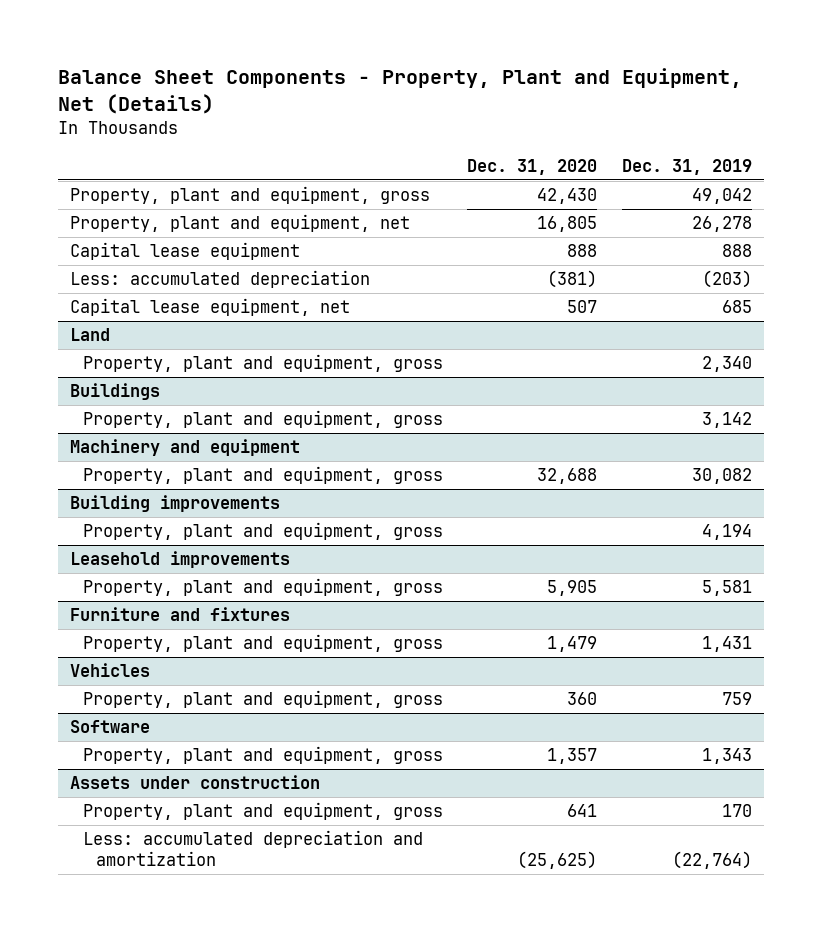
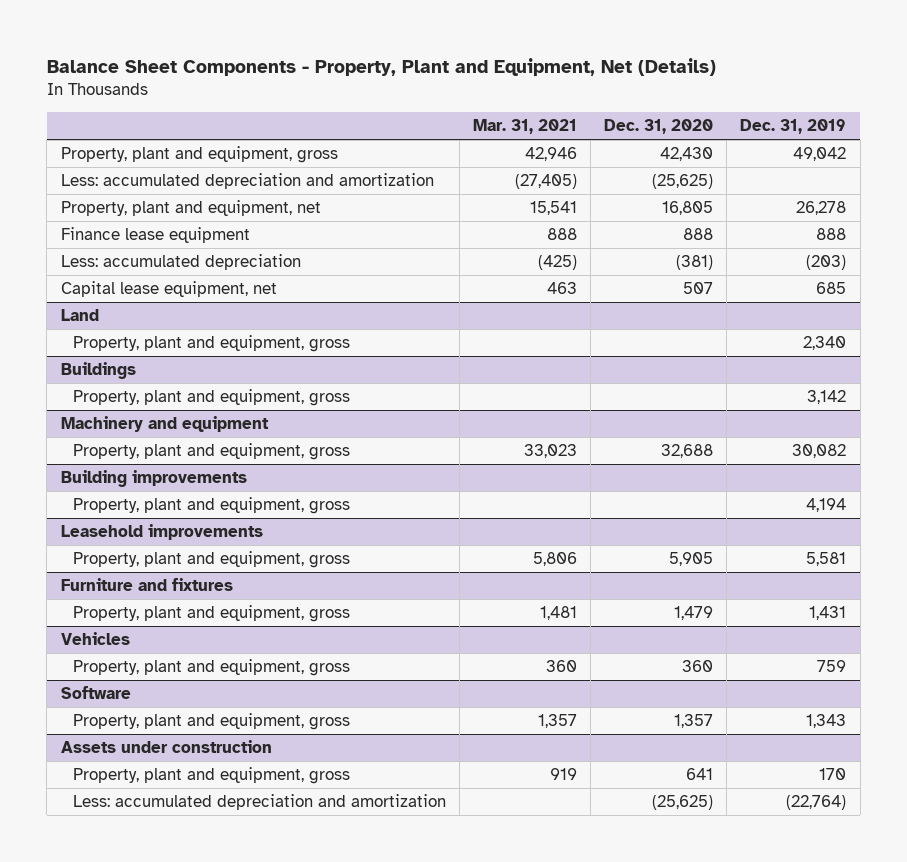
- | Dec. 31, 2020 | Dec. 31, 2019
+ | Mar. 31, 2021 | Dec. 31, 2020 | Dec. 31, 2019
+ Less: accumulated depreciation and amortization | (27,405) | (25,625) |
- Capital lease equipment | 888 | 888
+ Finance lease equipment | 888 | 888 | 888

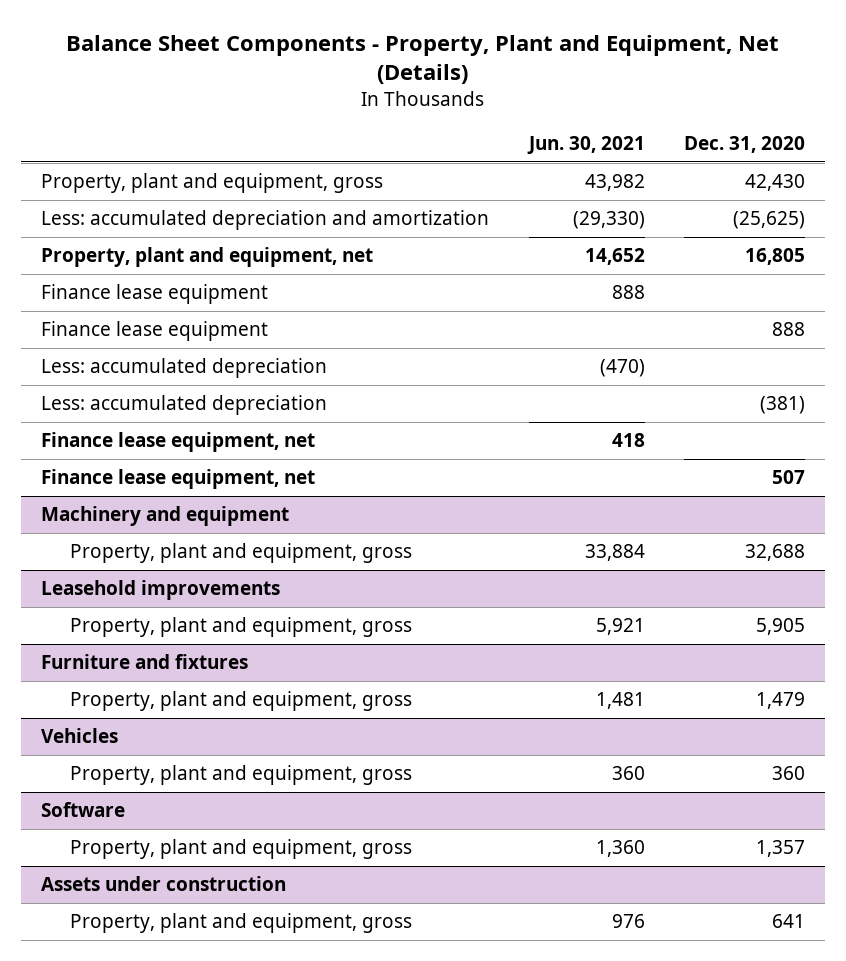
- | Mar. 31, 2021 | Dec. 31, 2020 | Dec. 31, 2019
+ | Jun. 30, 2021 | Dec. 31, 2020
+ Finance lease equipment | 888 |
+ Less: accumulated depreciation | (470) |
- Capital lease equipment, net | 463 | 507 | 685
- Land
- Property, plant and equipment, gross | | | 2,340
- Buildings
- Property, plant and equipment, gross | | | 3,142
+ Finance lease equipment, net | 418 |
+ Finance lease equipment, net | | 507
- Building improvements
- Property, plant and equipment, gross | | | 4,194
@ Assets under construction
- Less: accumulated depreciation and amortization | | (25,625) | (22,764)

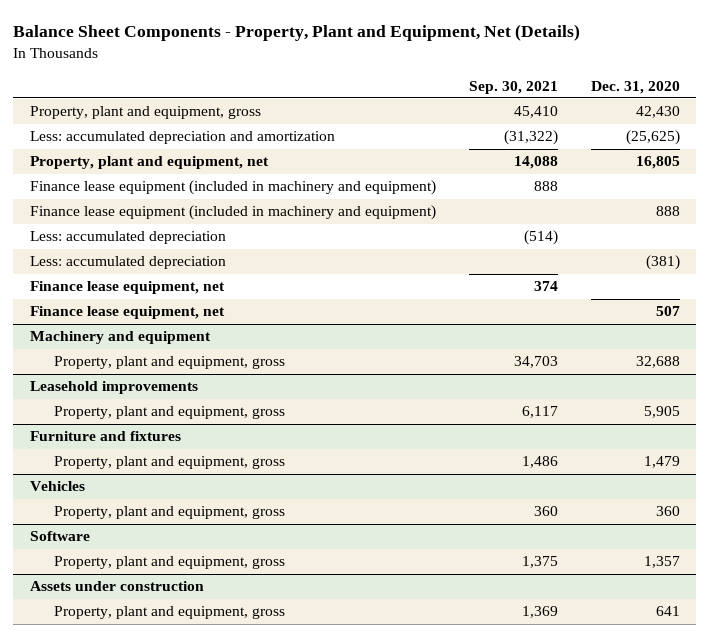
- | Jun. 30, 2021 | Dec. 31, 2020
+ | Sep. 30, 2021 | Dec. 31, 2020
- Finance lease equipment | 888 |
- Finance lease equipment | | 888
+ Finance lease equipment (included in machinery and equipment) | 888 |
+ Finance lease equipment (included in machinery and equipment) | | 888

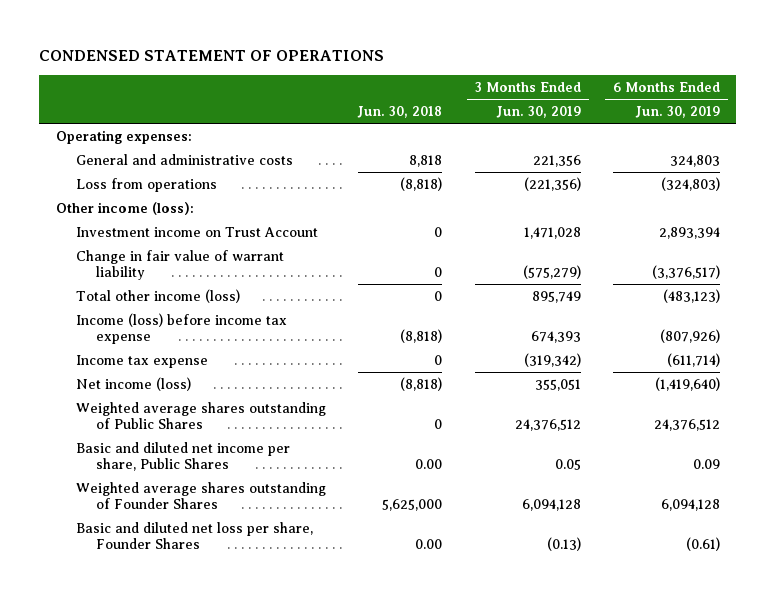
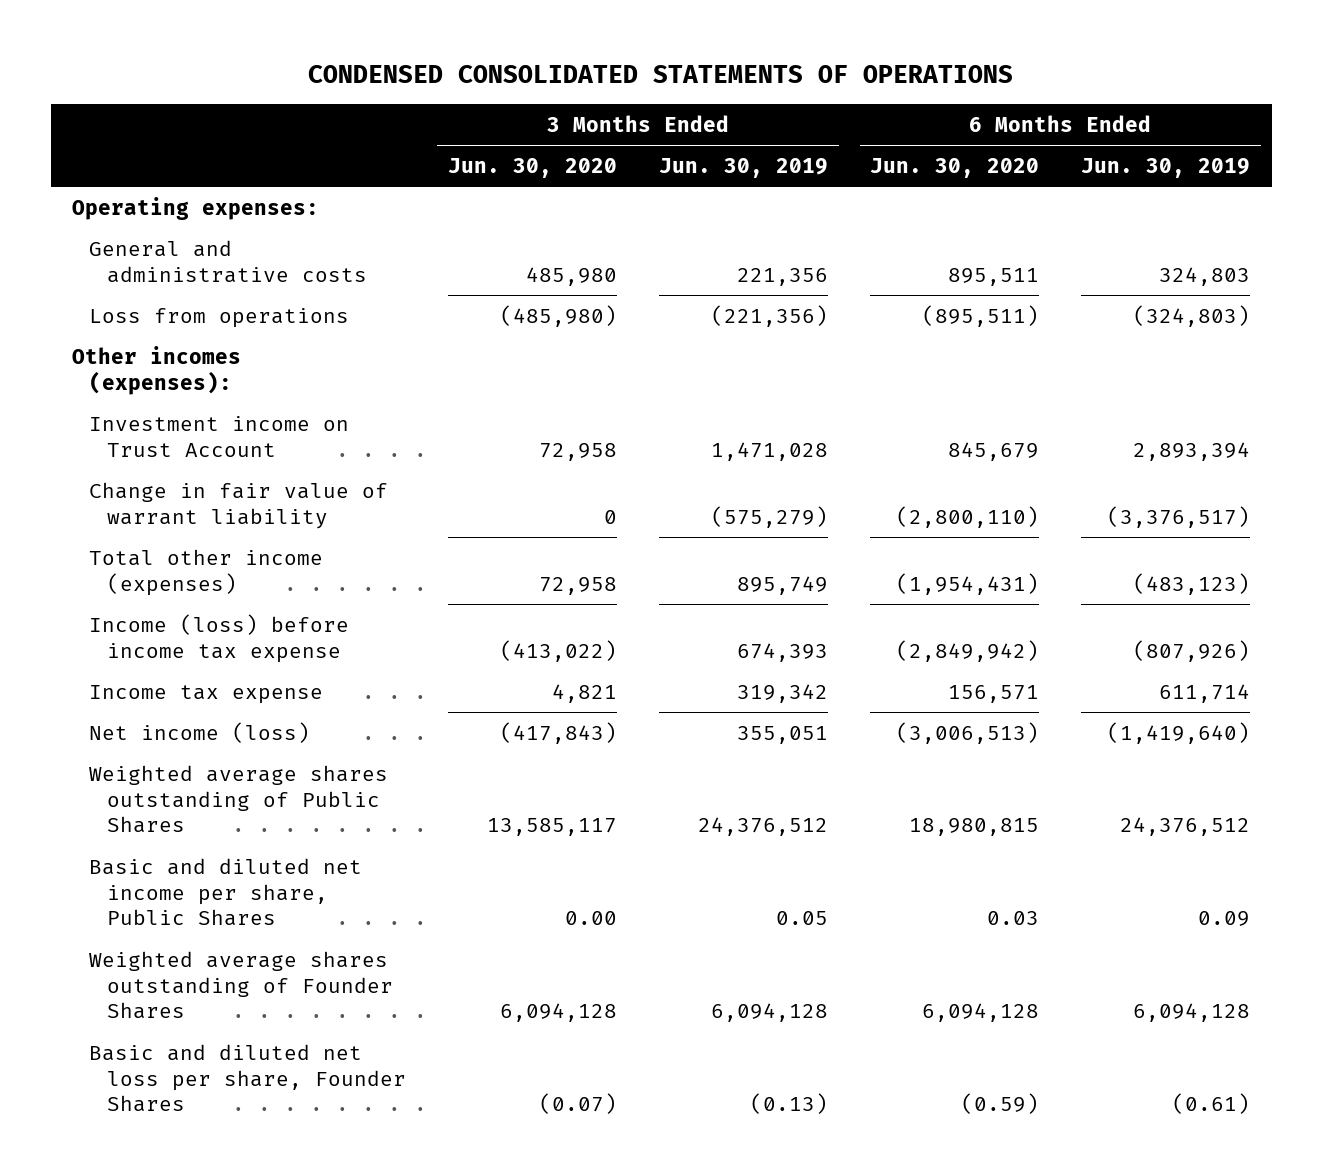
- CONDENSED STATEMENT OF OPERATIONS
+ CONDENSED CONSOLIDATED STATEMENTS OF OPERATIONS
- | Jun. 30, 2018 | 3 Months Ended Jun. 30, 2019 | 6 Months Ended Jun. 30, 2019
+ | 3 Months Ended Jun. 30, 2020 | 3 Months Ended Jun. 30, 2019 | 6 Months Ended Jun. 30, 2020 | 6 Months Ended Jun. 30, 2019
- Other income (loss):
+ Other incomes (expenses):
- Total other income (loss) | 0 | 895,749 | (483,123)
+ Total other income (expenses) | 72,958 | 895,749 | (1,954,431) | (483,123)
- Income tax expense | 0 | (319,342) | (611,714)
+ Income tax expense | 4,821 | 319,342 | 156,571 | 611,714

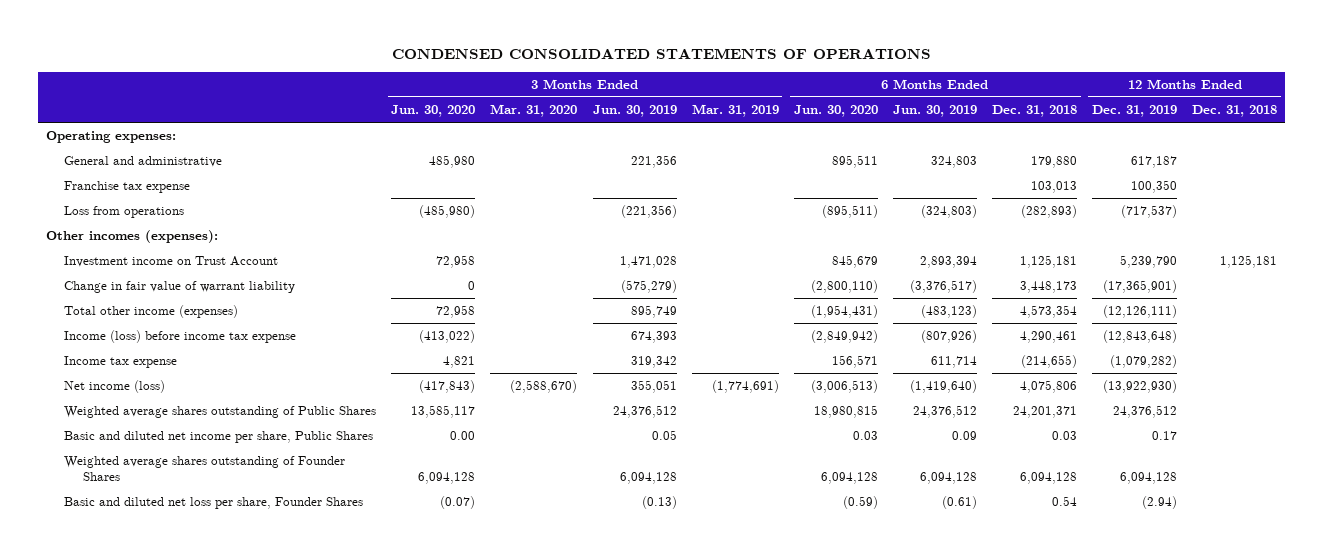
- | 3 Months Ended Jun. 30, 2020 | 3 Months Ended Jun. 30, 2019 | 6 Months Ended Jun. 30, 2020 | 6 Months Ended Jun. 30, 2019
+ | 3 Months Ended Jun. 30, 2020 | 3 Months Ended Mar. 31, 2020 | 3 Months Ended Jun. 30, 2019 | 3 Months Ended Mar. 31, 2019 | 6 Months Ended Jun. 30, 2020 | 6 Months Ended Jun. 30, 2019 | 6 Months Ended Dec. 31, 2018 | 12 Months Ended Dec. 31, 2019 | 12 Months Ended Dec. 31, 2018
- General and administrative costs | 485,980 | 221,356 | 895,511 | 324,803
+ General and administrative | 485,980 | | 221,356 | | 895,511 | 324,803 | 179,880 | 617,187 |
+ Franchise tax expense | | | | | | | 103,013 | 100,350 |

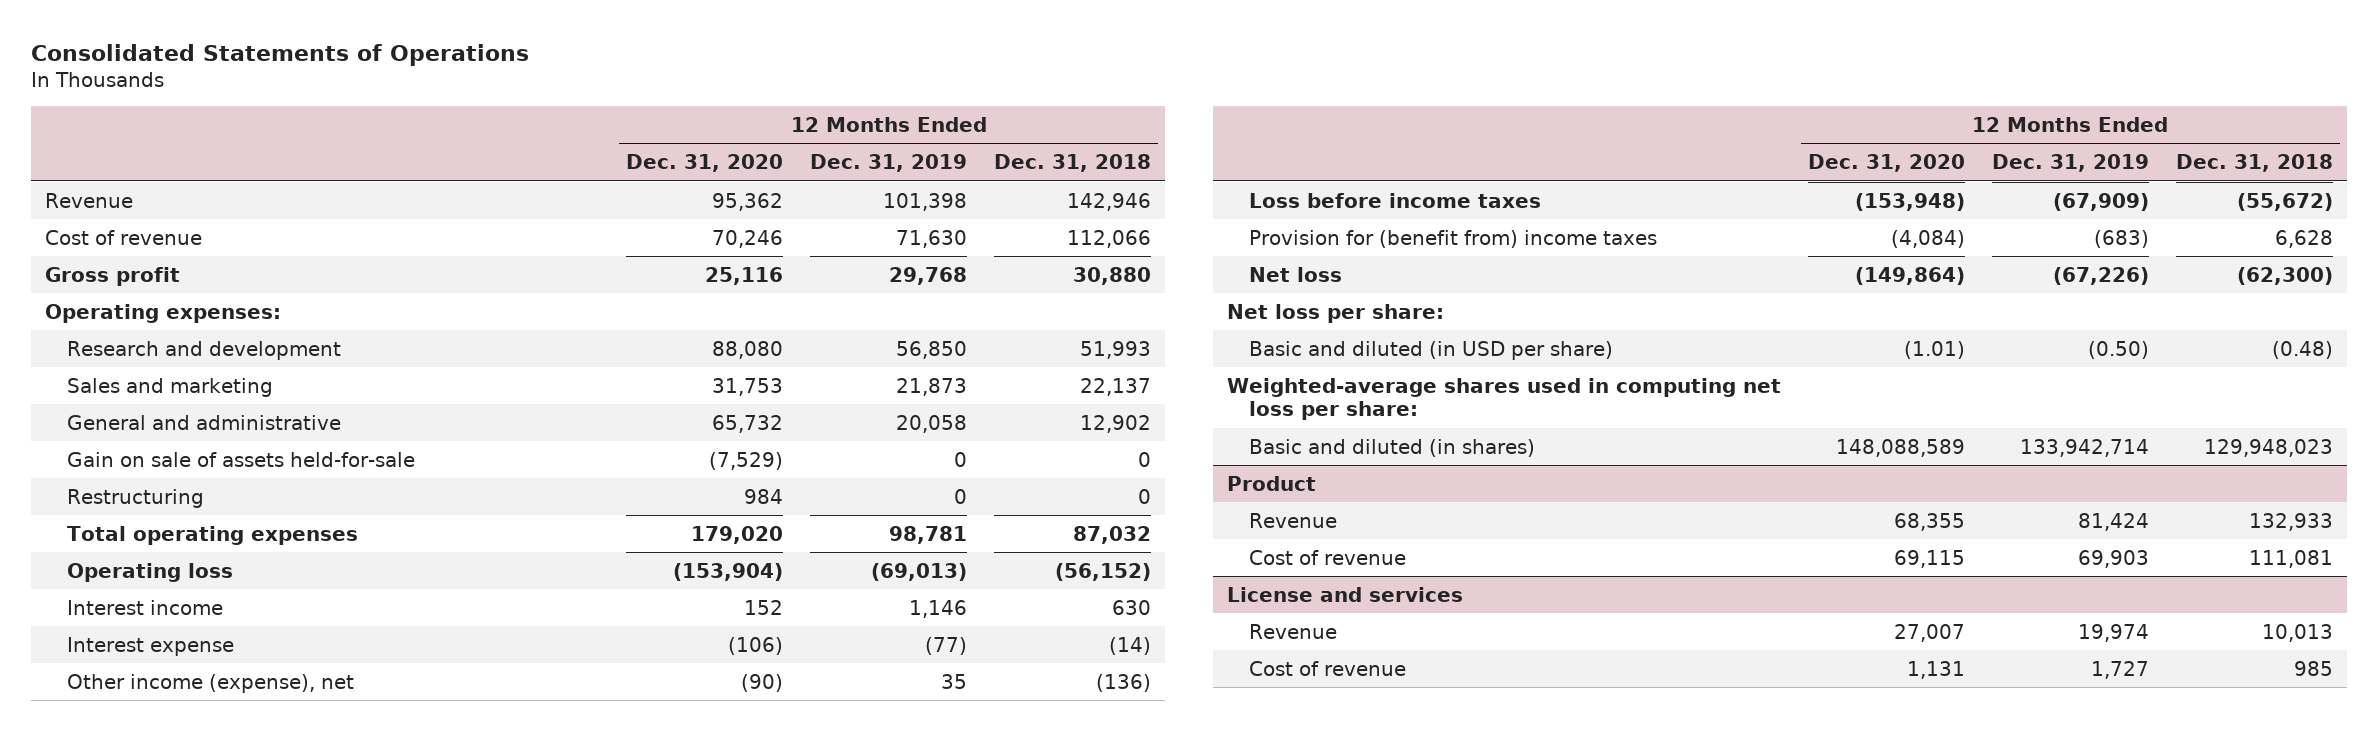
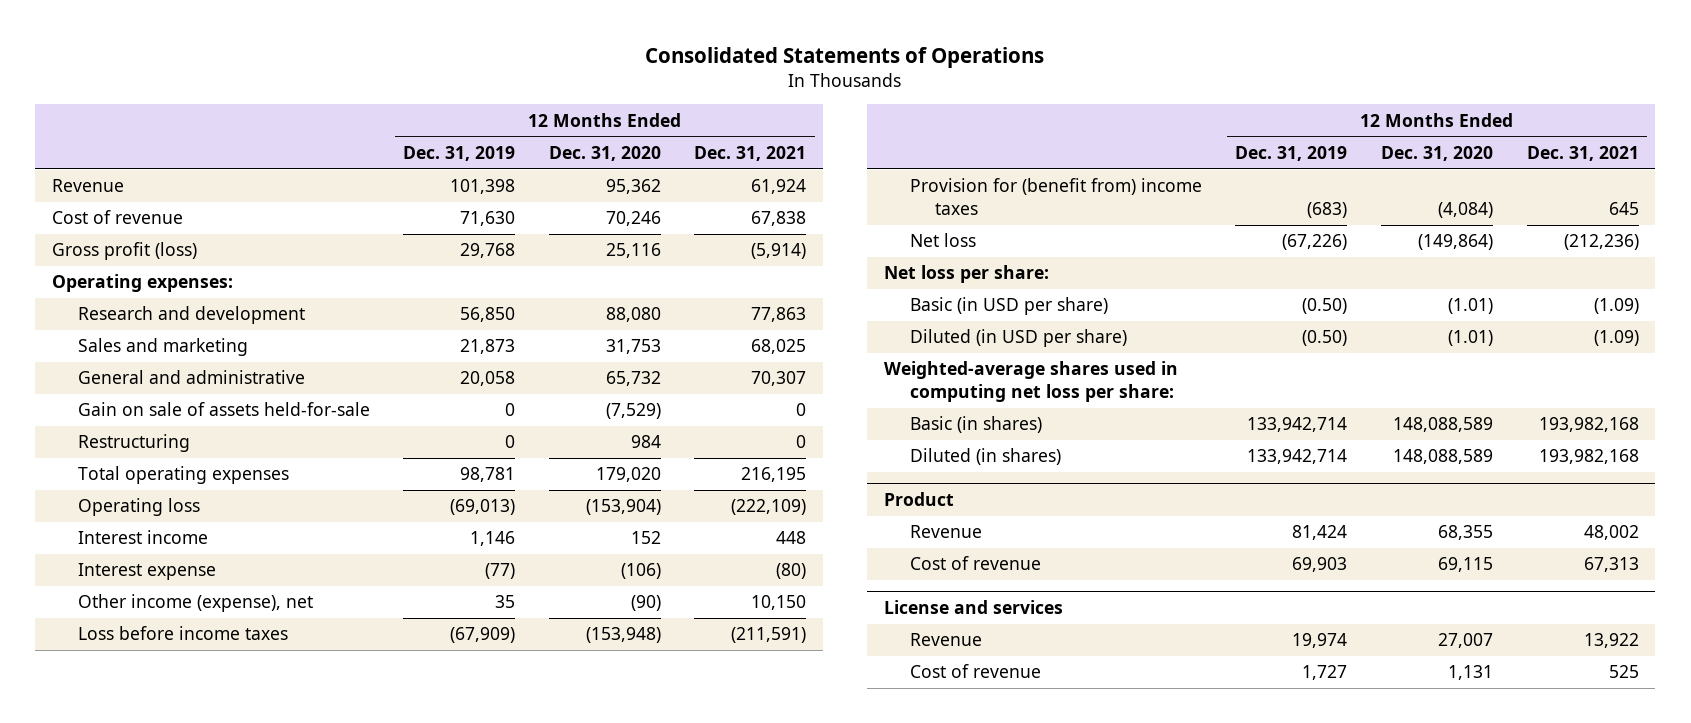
- | 12 Months Ended Dec. 31, 2020 | 12 Months Ended Dec. 31, 2019 | 12 Months Ended Dec. 31, 2018
+ | 12 Months Ended Dec. 31, 2019 | 12 Months Ended Dec. 31, 2020 | 12 Months Ended Dec. 31, 2021
- Gross profit | 25,116 | 29,768 | 30,880
+ Gross profit (loss) | 29,768 | 25,116 | (5,914)
- Basic and diluted (in USD per share) | (1.01) | (0.50) | (0.48)
+ Basic (in USD per share) | (0.50) | (1.01) | (1.09)
+ Diluted (in USD per share) | (0.50) | (1.01) | (1.09)
- Basic and diluted (in shares) | 148,088,589 | 133,942,714 | 129,948,023
+ Basic (in shares) | 133,942,714 | 148,088,589 | 193,982,168
+ Diluted (in shares) | 133,942,714 | 148,088,589 | 193,982,168

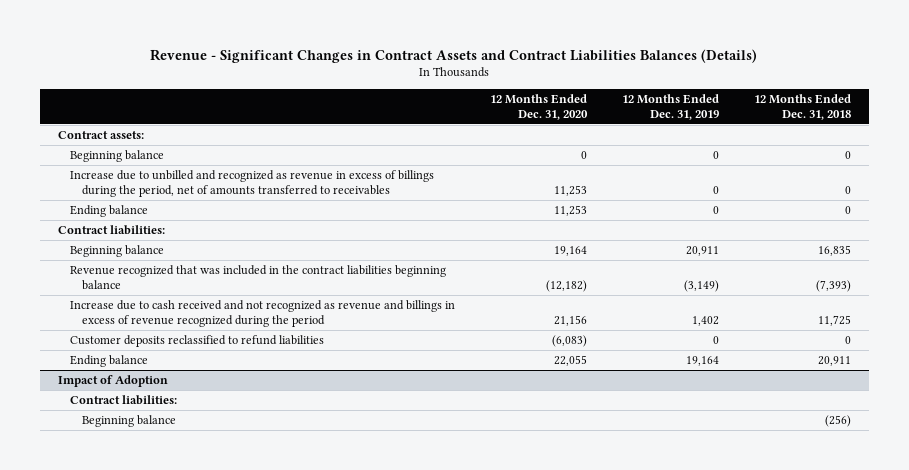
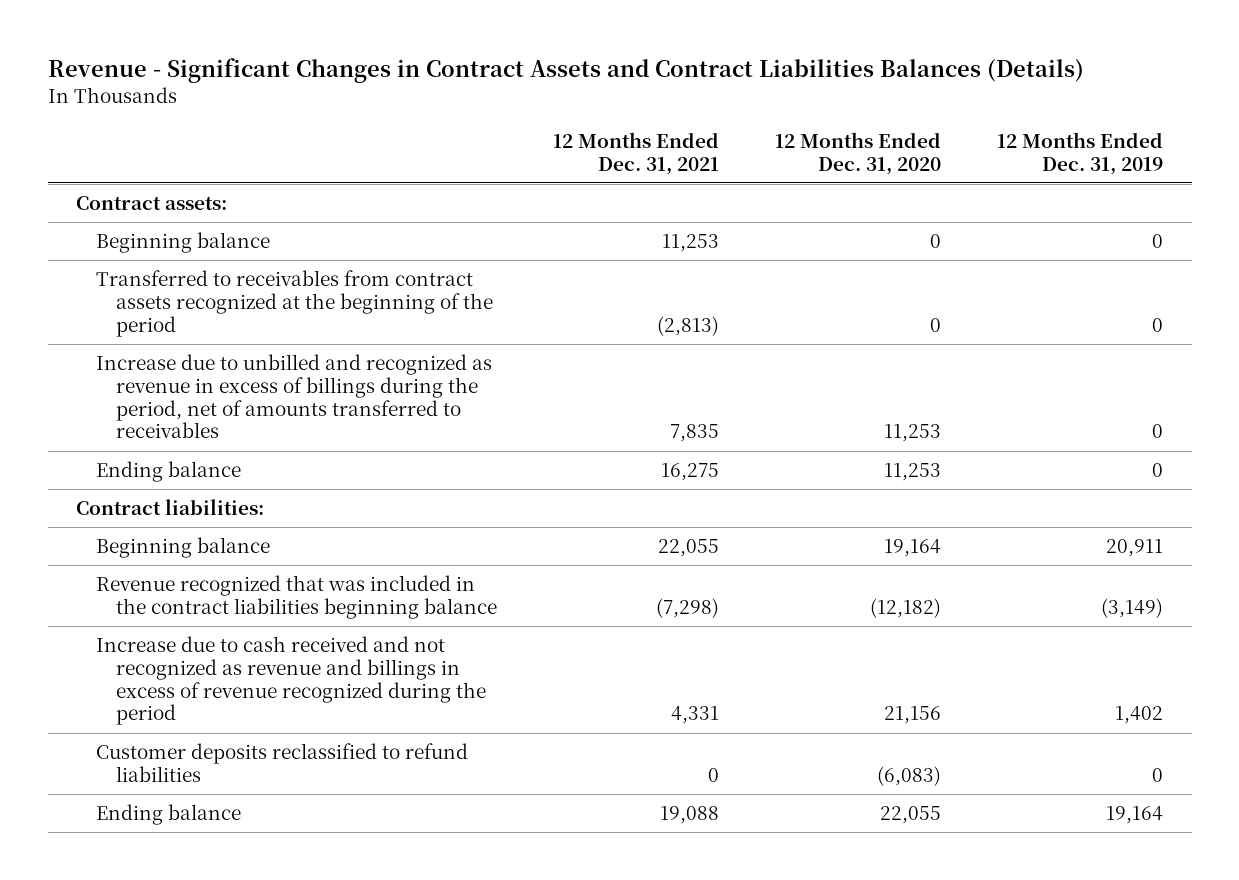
- | 12 Months Ended Dec. 31, 2020 | 12 Months Ended Dec. 31, 2019 | 12 Months Ended Dec. 31, 2018
+ | 12 Months Ended Dec. 31, 2021 | 12 Months Ended Dec. 31, 2020 | 12 Months Ended Dec. 31, 2019
+ Transferred to receivables from contract assets recognized at the beginning of the period | (2,813) | 0 | 0
- Impact of Adoption
- Contract liabilities:
- Beginning balance | | | (256)

